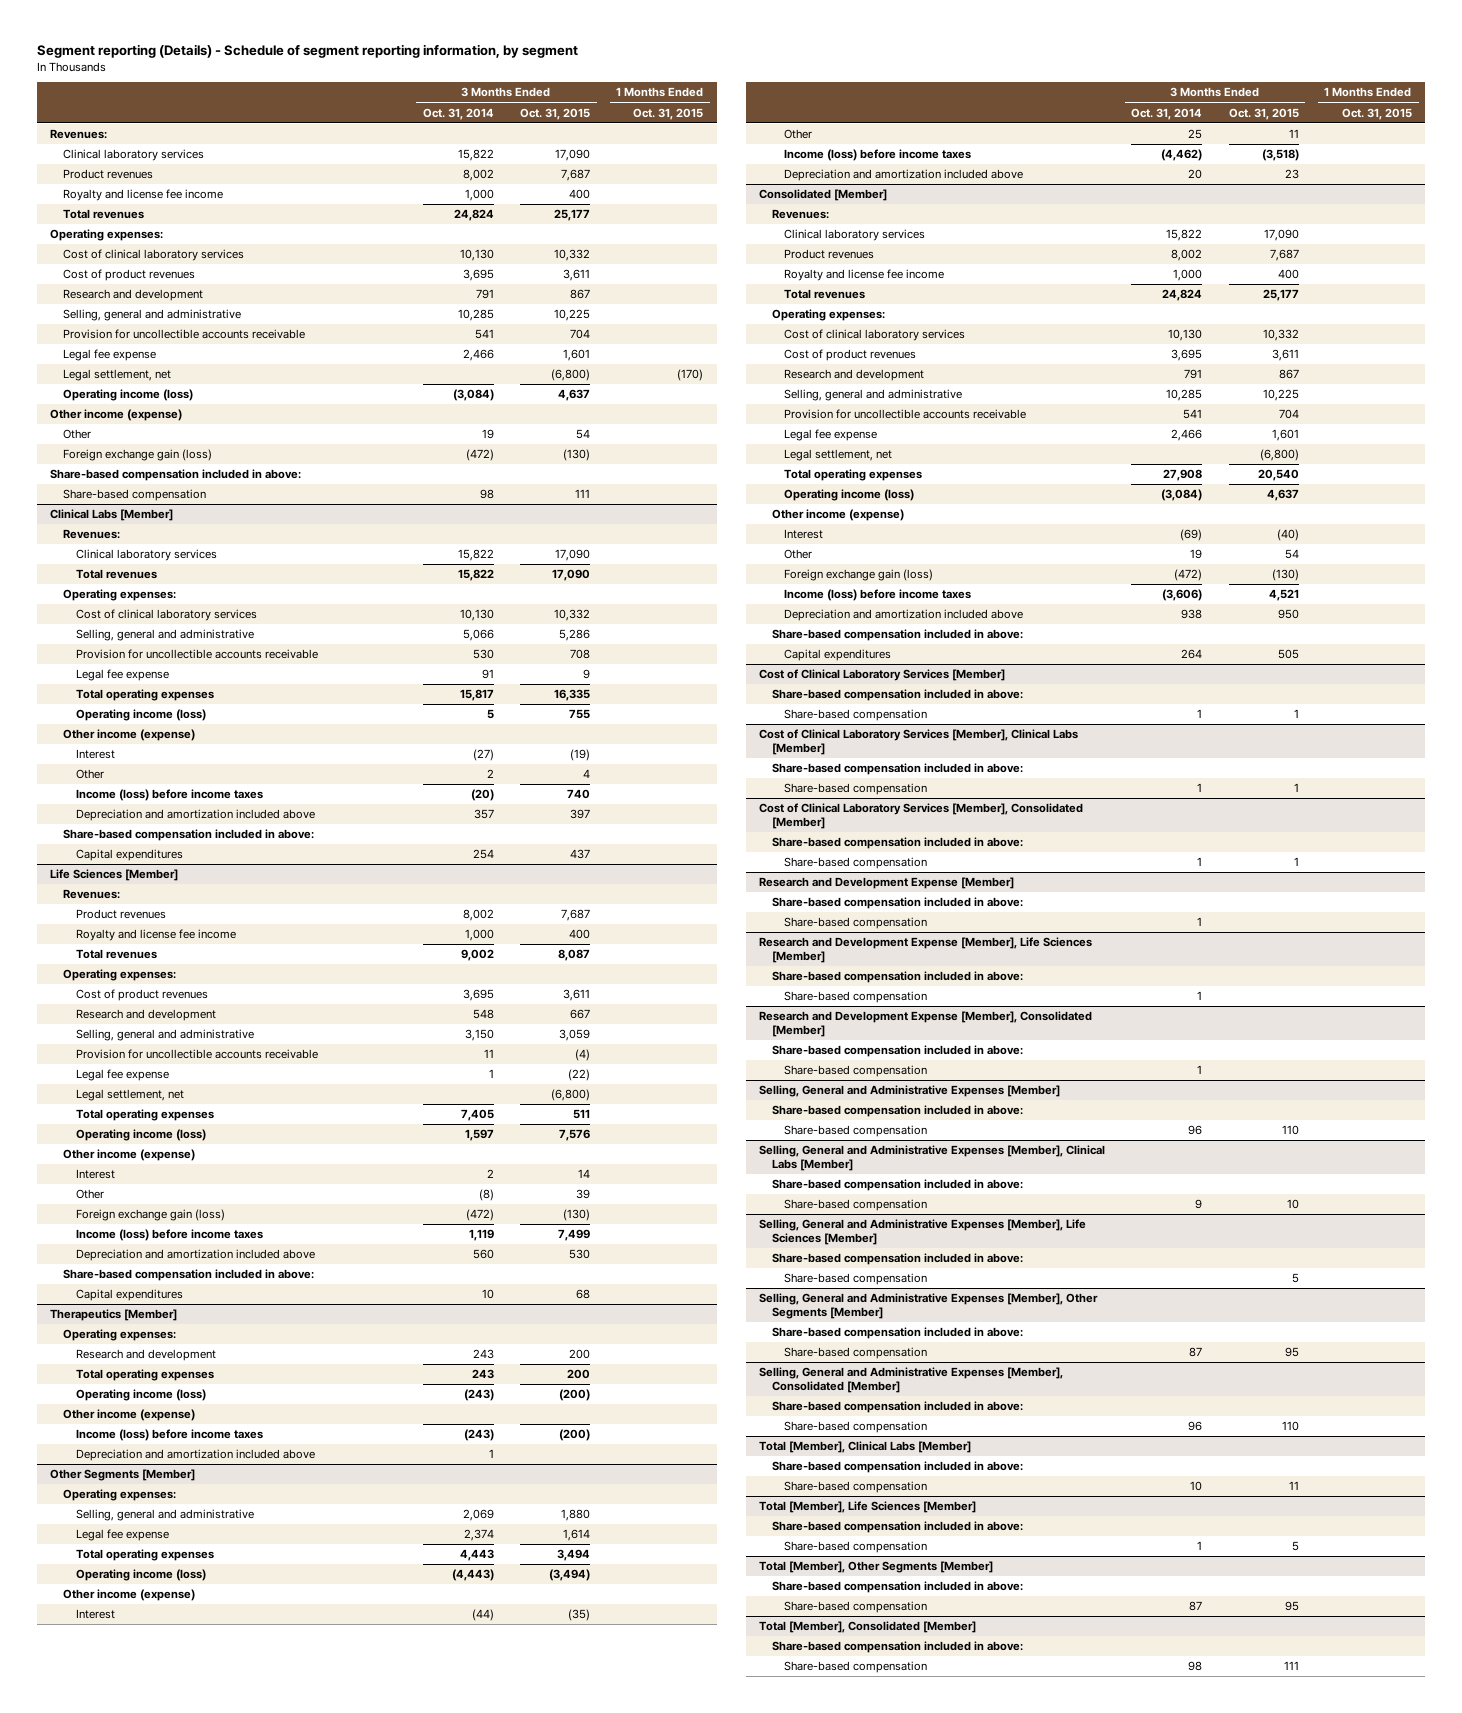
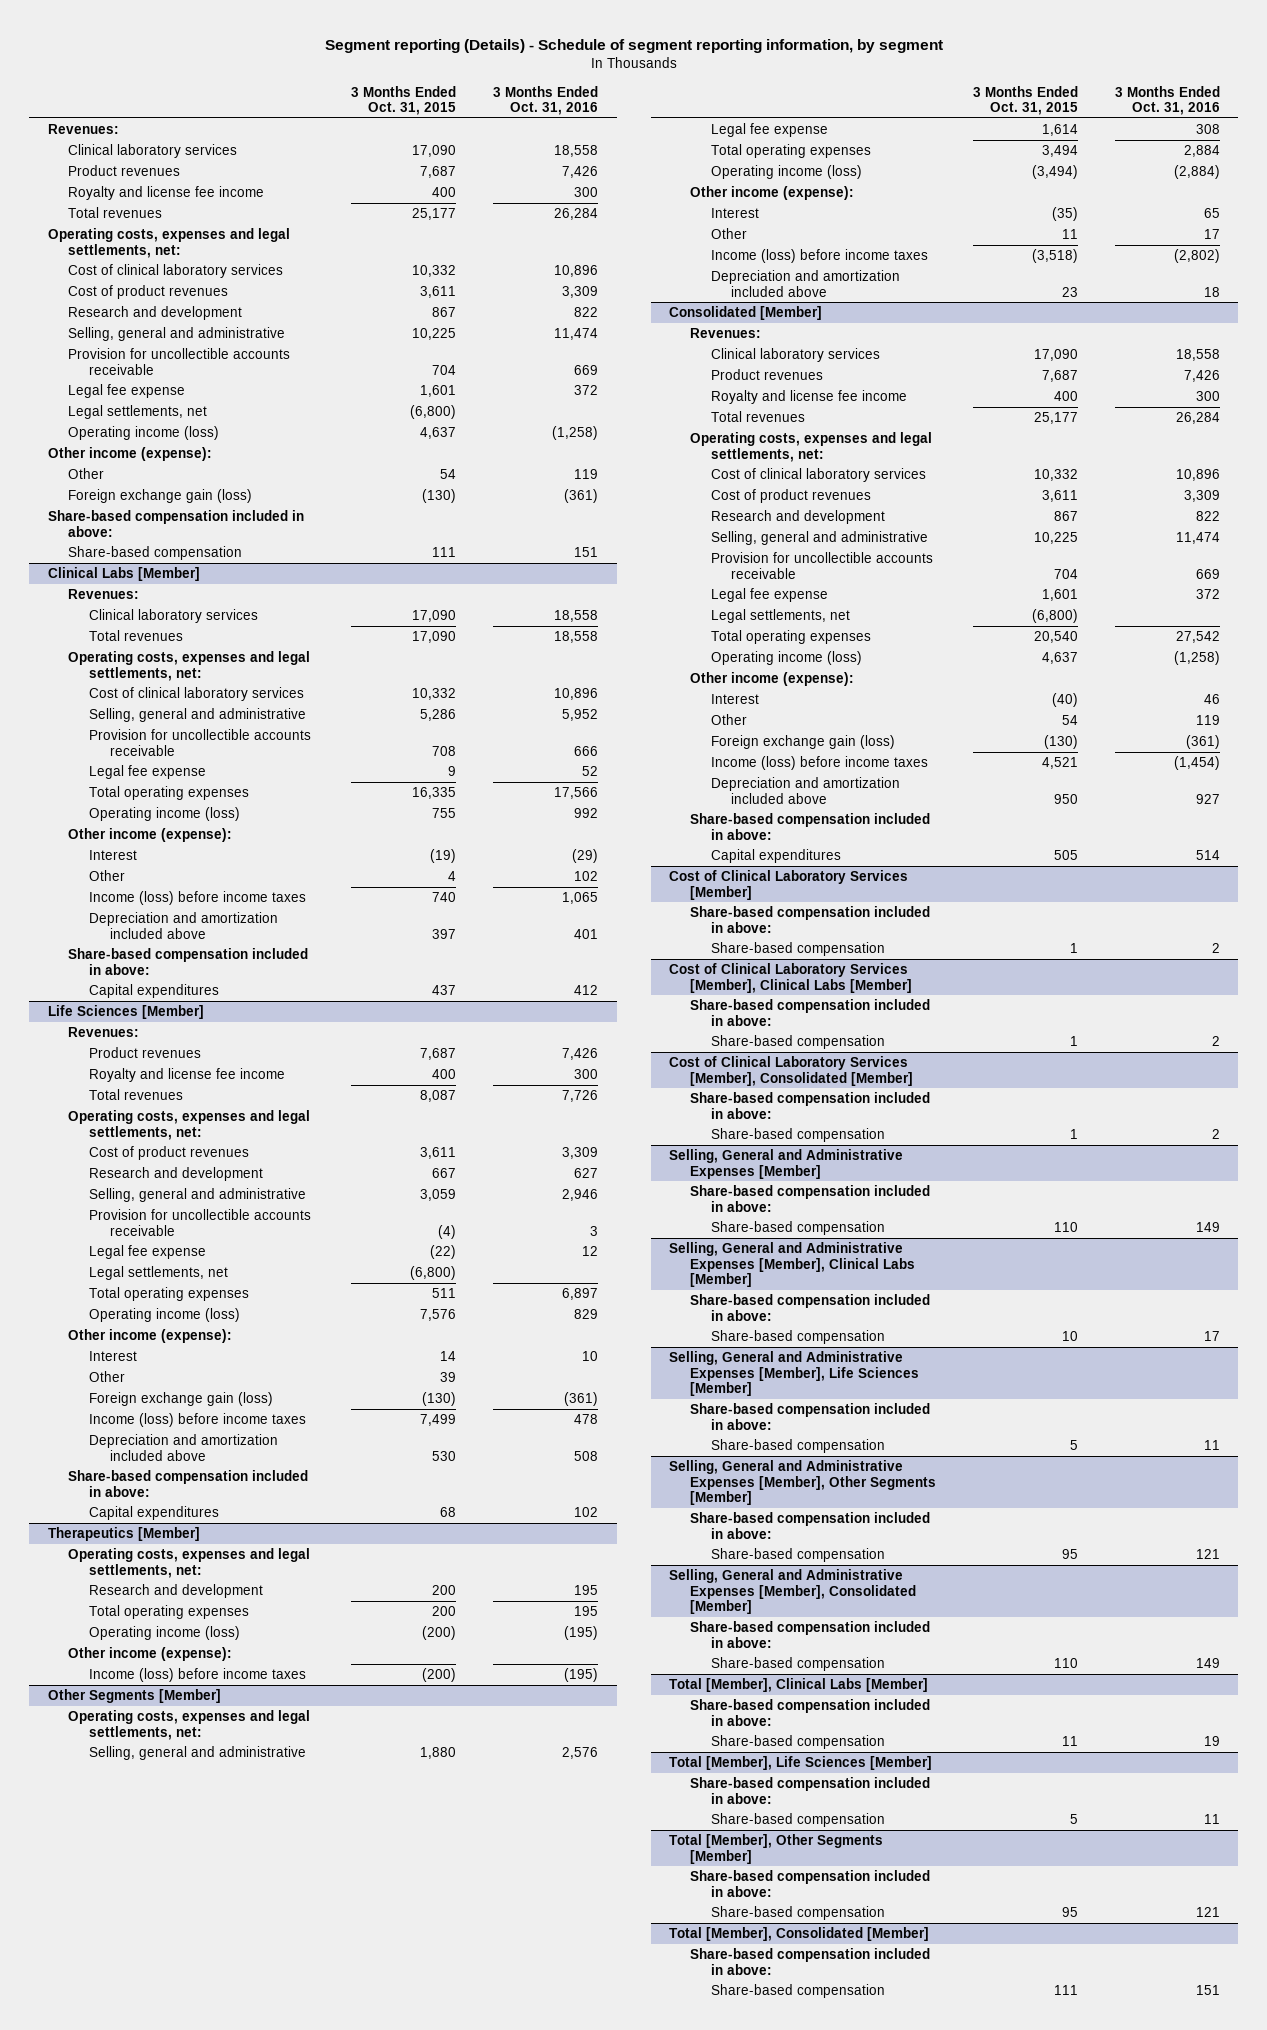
- | 3 Months Ended Oct. 31, 2014 | 3 Months Ended Oct. 31, 2015 | 1 Months Ended Oct. 31, 2015
+ | 3 Months Ended Oct. 31, 2015 | 3 Months Ended Oct. 31, 2016
- Operating expenses:
+ Operating costs, expenses and legal settlements, net:
- Legal settlement, net | | (6,800) | (170)
+ Legal settlements, net | (6,800) |
- Other income (expense)
+ Other income (expense):
@ Clinical Labs [Member]
- Operating expenses:
+ Operating costs, expenses and legal settlements, net:
- Other income (expense)
+ Other income (expense):
@ Life Sciences [Member]
- Operating expenses:
+ Operating costs, expenses and legal settlements, net:
- Legal settlement, net | | (6,800) |
+ Legal settlements, net | (6,800) |
- Other income (expense)
+ Other income (expense):
@ Therapeutics [Member]
- Operating expenses:
+ Operating costs, expenses and legal settlements, net:
- Other income (expense)
+ Other income (expense):
- Depreciation and amortization included above | 1 | |
@ Other Segments [Member]
- Operating expenses:
+ Operating costs, expenses and legal settlements, net:
- Other income (expense)
+ Other income (expense):
@ Consolidated [Member]
- Operating expenses:
+ Operating costs, expenses and legal settlements, net:
- Legal settlement, net | | (6,800) |
+ Legal settlements, net | (6,800) |
- Other income (expense)
+ Other income (expense):
- Research and Development Expense [Member]
- Share-based compensation included in above:
- Share-based compensation | 1 | |
- Research and Development Expense [Member], Life Sciences [Member]
- Share-based compensation included in above:
- Share-based compensation | 1 | |
- Research and Development Expense [Member], Consolidated [Member]
- Share-based compensation included in above:
- Share-based compensation | 1 | |

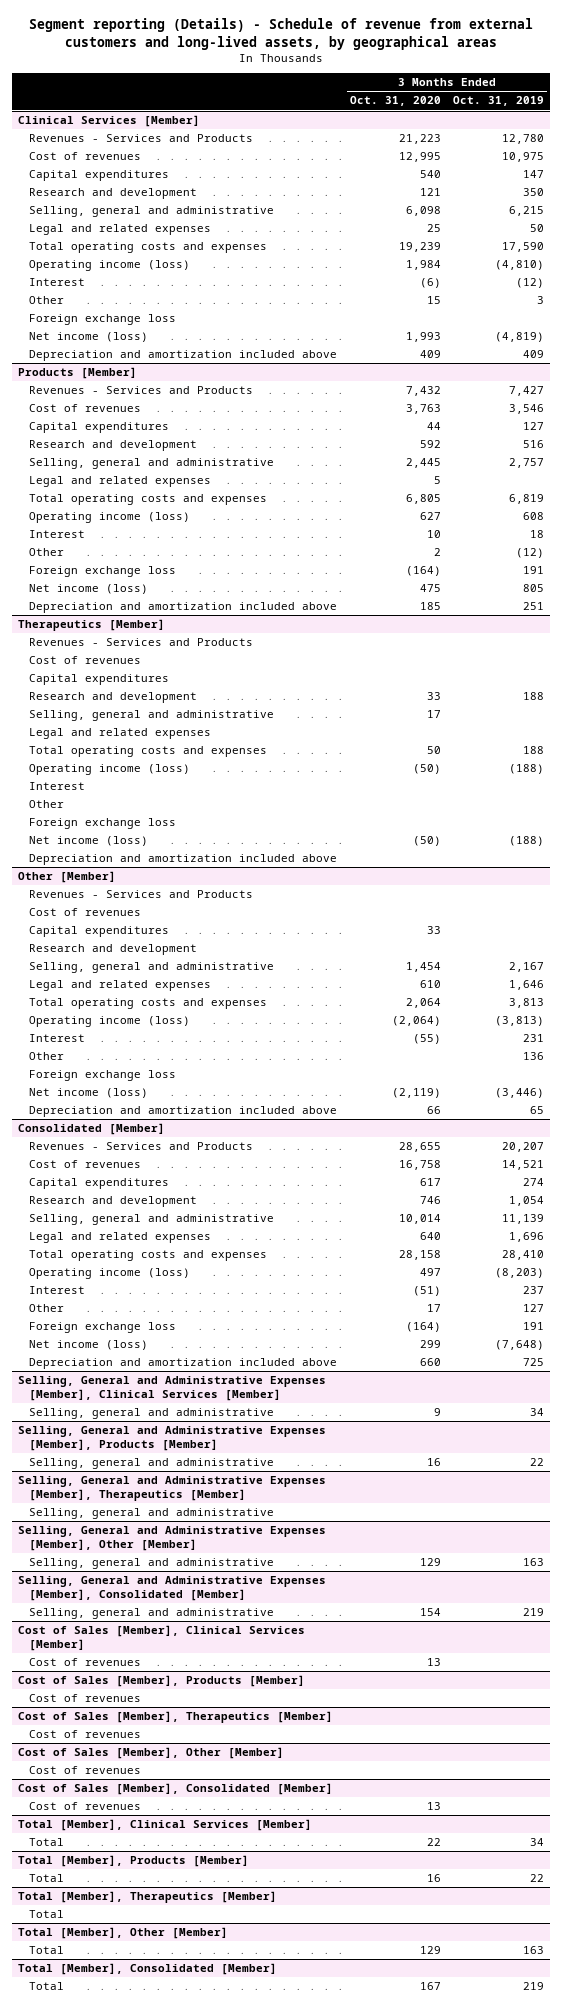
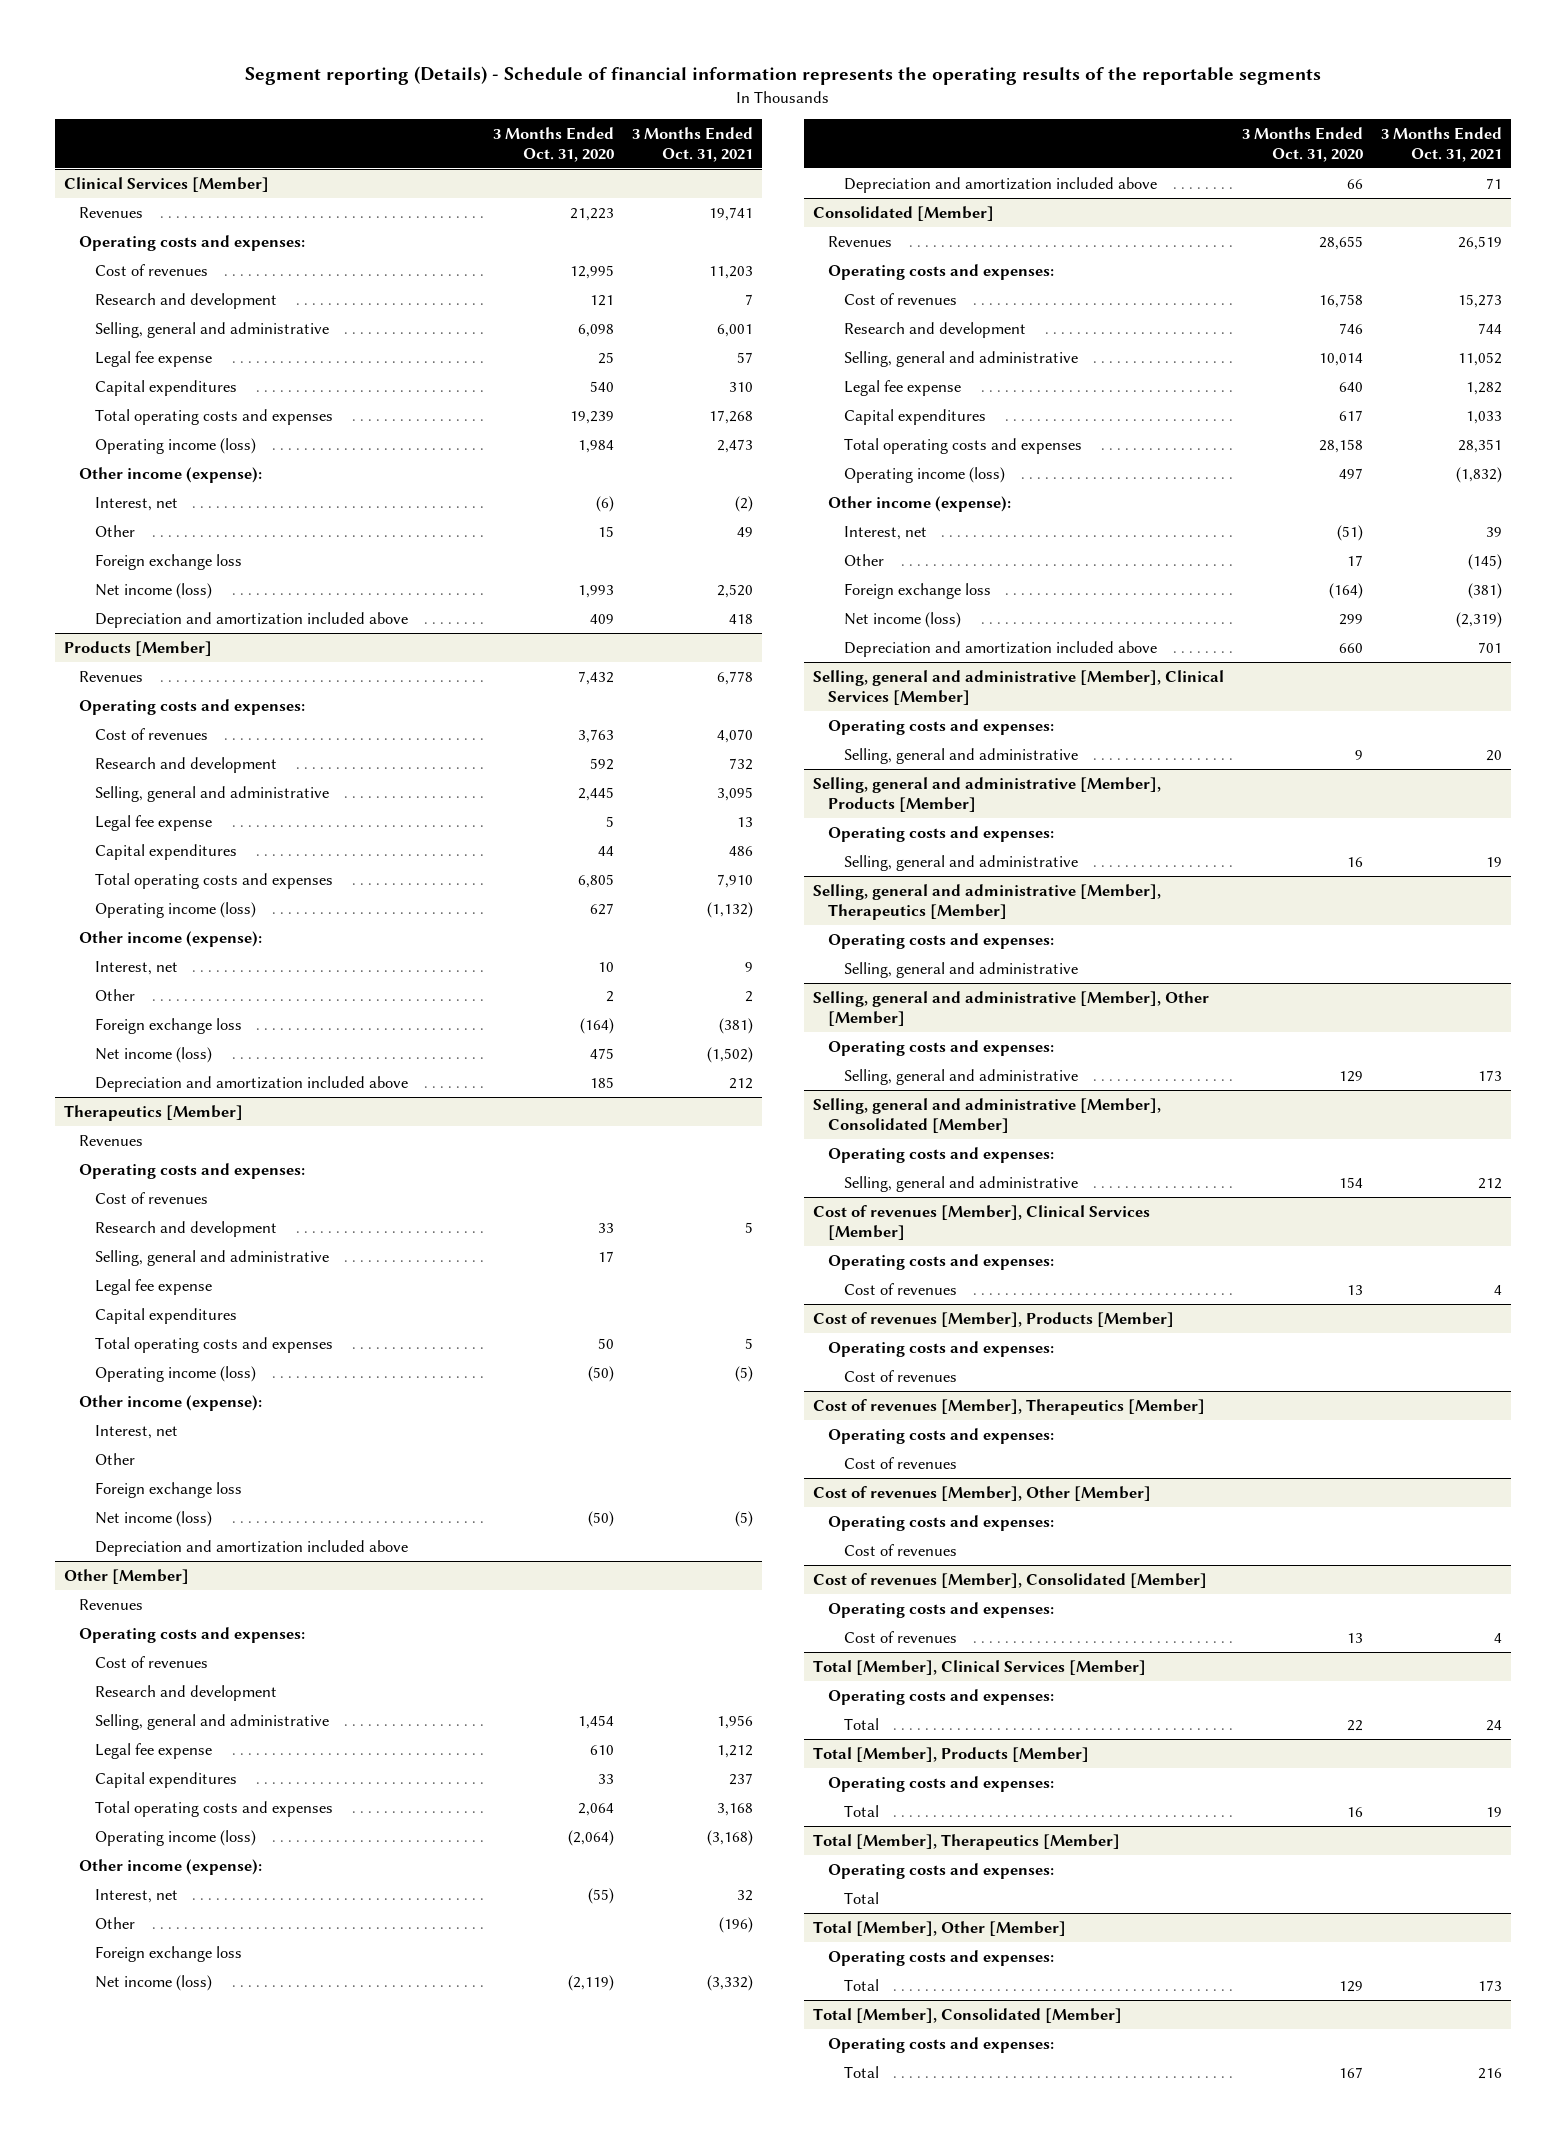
- Segment reporting (Details) - Schedule of revenue from external customers and long-lived assets, by geographical areas
+ Segment reporting (Details) - Schedule of financial information represents the operating results of the reportable segments
- | 3 Months Ended Oct. 31, 2020 | 3 Months Ended Oct. 31, 2019
+ | 3 Months Ended Oct. 31, 2020 | 3 Months Ended Oct. 31, 2021
@ Clinical Services [Member]
- Revenues - Services and Products | 21,223 | 12,780
+ Revenues | 21,223 | 19,741
+ Operating costs and expenses:
- Legal and related expenses | 25 | 50
+ Legal fee expense | 25 | 57
moved down: Capital expenditures | 540 | 310
- Interest | (6) | (12)
+ Other income (expense):
+ Interest, net | (6) | (2)
@ Products [Member]
- Revenues - Services and Products | 7,432 | 7,427
+ Revenues | 7,432 | 6,778
+ Operating costs and expenses:
- Legal and related expenses | 5 |
+ Legal fee expense | 5 | 13
moved down: Capital expenditures | 44 | 486
- Interest | 10 | 18
+ Other income (expense):
+ Interest, net | 10 | 9
@ Therapeutics [Member]
- Revenues - Services and Products
+ Revenues
+ Operating costs and expenses:
- Legal and related expenses
+ Legal fee expense
moved down: Capital expenditures
- Interest
+ Other income (expense):
+ Interest, net
@ Other [Member]
- Revenues - Services and Products
+ Revenues
+ Operating costs and expenses:
- Legal and related expenses | 610 | 1,646
+ Legal fee expense | 610 | 1,212
moved down: Capital expenditures | 33 | 237
- Interest | (55) | 231
+ Other income (expense):
+ Interest, net | (55) | 32
@ Consolidated [Member]
- Revenues - Services and Products | 28,655 | 20,207
+ Revenues | 28,655 | 26,519
+ Operating costs and expenses:
- Legal and related expenses | 640 | 1,696
+ Legal fee expense | 640 | 1,282
moved down: Capital expenditures | 617 | 1,033
- Interest | (51) | 237
+ Other income (expense):
+ Interest, net | (51) | 39
- Selling, General and Administrative Expenses [Member], Clinical Services [Member]
+ Selling, general and administrative [Member], Clinical Services [Member]
+ Operating costs and expenses:
- Selling, General and Administrative Expenses [Member], Products [Member]
+ Selling, general and administrative [Member], Products [Member]
+ Operating costs and expenses:
- Selling, General and Administrative Expenses [Member], Therapeutics [Member]
+ Selling, general and administrative [Member], Therapeutics [Member]
+ Operating costs and expenses:
- Selling, General and Administrative Expenses [Member], Other [Member]
+ Selling, general and administrative [Member], Other [Member]
+ Operating costs and expenses:
- Selling, General and Administrative Expenses [Member], Consolidated [Member]
+ Selling, general and administrative [Member], Consolidated [Member]
+ Operating costs and expenses:
- Cost of Sales [Member], Clinical Services [Member]
+ Cost of revenues [Member], Clinical Services [Member]
+ Operating costs and expenses:
- Cost of Sales [Member], Products [Member]
+ Cost of revenues [Member], Products [Member]
+ Operating costs and expenses:
- Cost of Sales [Member], Therapeutics [Member]
+ Cost of revenues [Member], Therapeutics [Member]
+ Operating costs and expenses:
- Cost of Sales [Member], Other [Member]
+ Cost of revenues [Member], Other [Member]
+ Operating costs and expenses:
- Cost of Sales [Member], Consolidated [Member]
+ Cost of revenues [Member], Consolidated [Member]
+ Operating costs and expenses:
@ Total [Member], Clinical Services [Member]
+ Operating costs and expenses:
@ Total [Member], Products [Member]
+ Operating costs and expenses:
@ Total [Member], Therapeutics [Member]
+ Operating costs and expenses:
@ Total [Member], Other [Member]
+ Operating costs and expenses:
@ Total [Member], Consolidated [Member]
+ Operating costs and expenses:

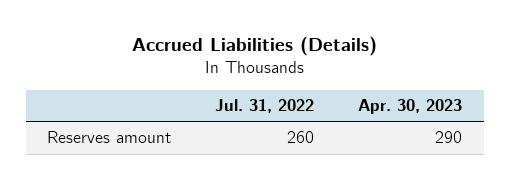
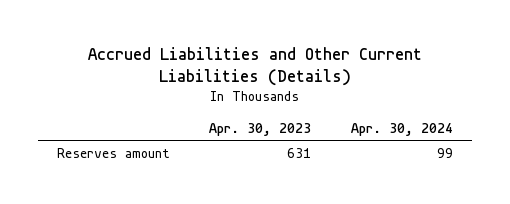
- Accrued Liabilities (Details)
+ Accrued Liabilities and Other Current Liabilities (Details)
- | Jul. 31, 2022 | Apr. 30, 2023
+ | Apr. 30, 2023 | Apr. 30, 2024
- Reserves amount | 260 | 290
+ Reserves amount | 631 | 99

